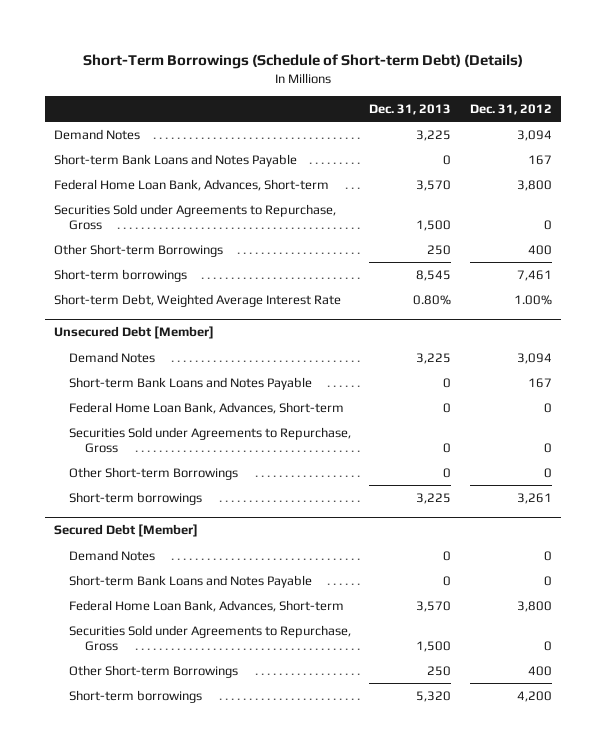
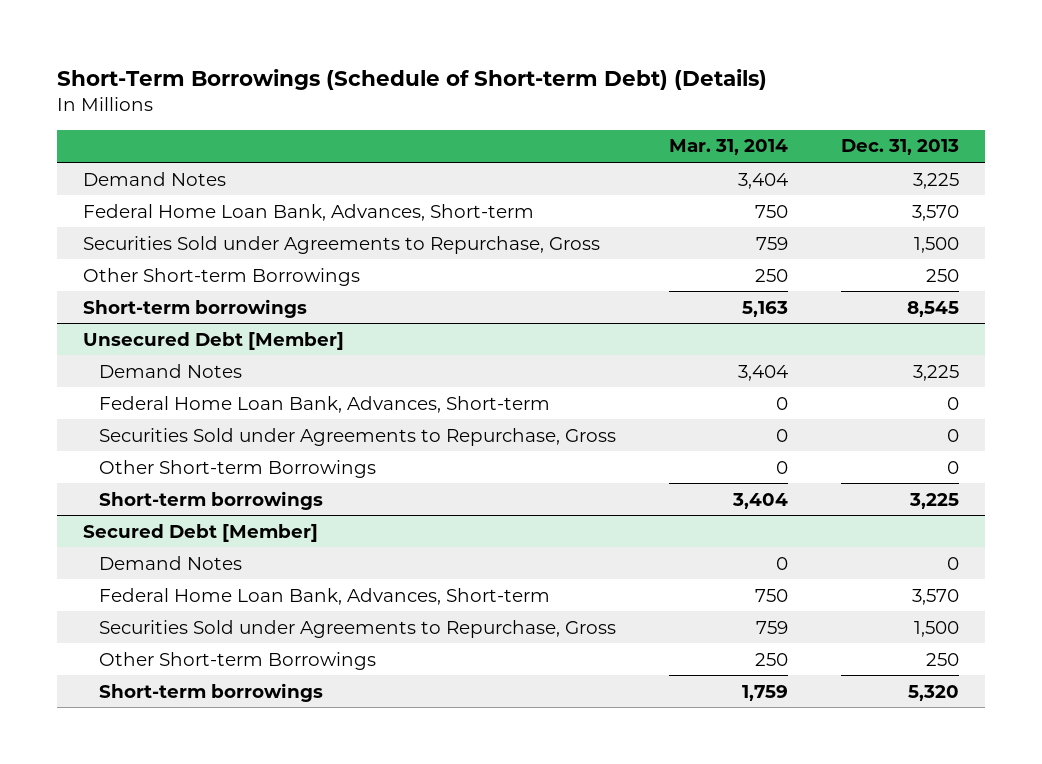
- | Dec. 31, 2013 | Dec. 31, 2012
+ | Mar. 31, 2014 | Dec. 31, 2013
- Short-term Bank Loans and Notes Payable | 0 | 167
- Short-term Debt, Weighted Average Interest Rate | 0.80% | 1.00%
@ Unsecured Debt [Member]
- Short-term Bank Loans and Notes Payable | 0 | 167
@ Secured Debt [Member]
- Short-term Bank Loans and Notes Payable | 0 | 0

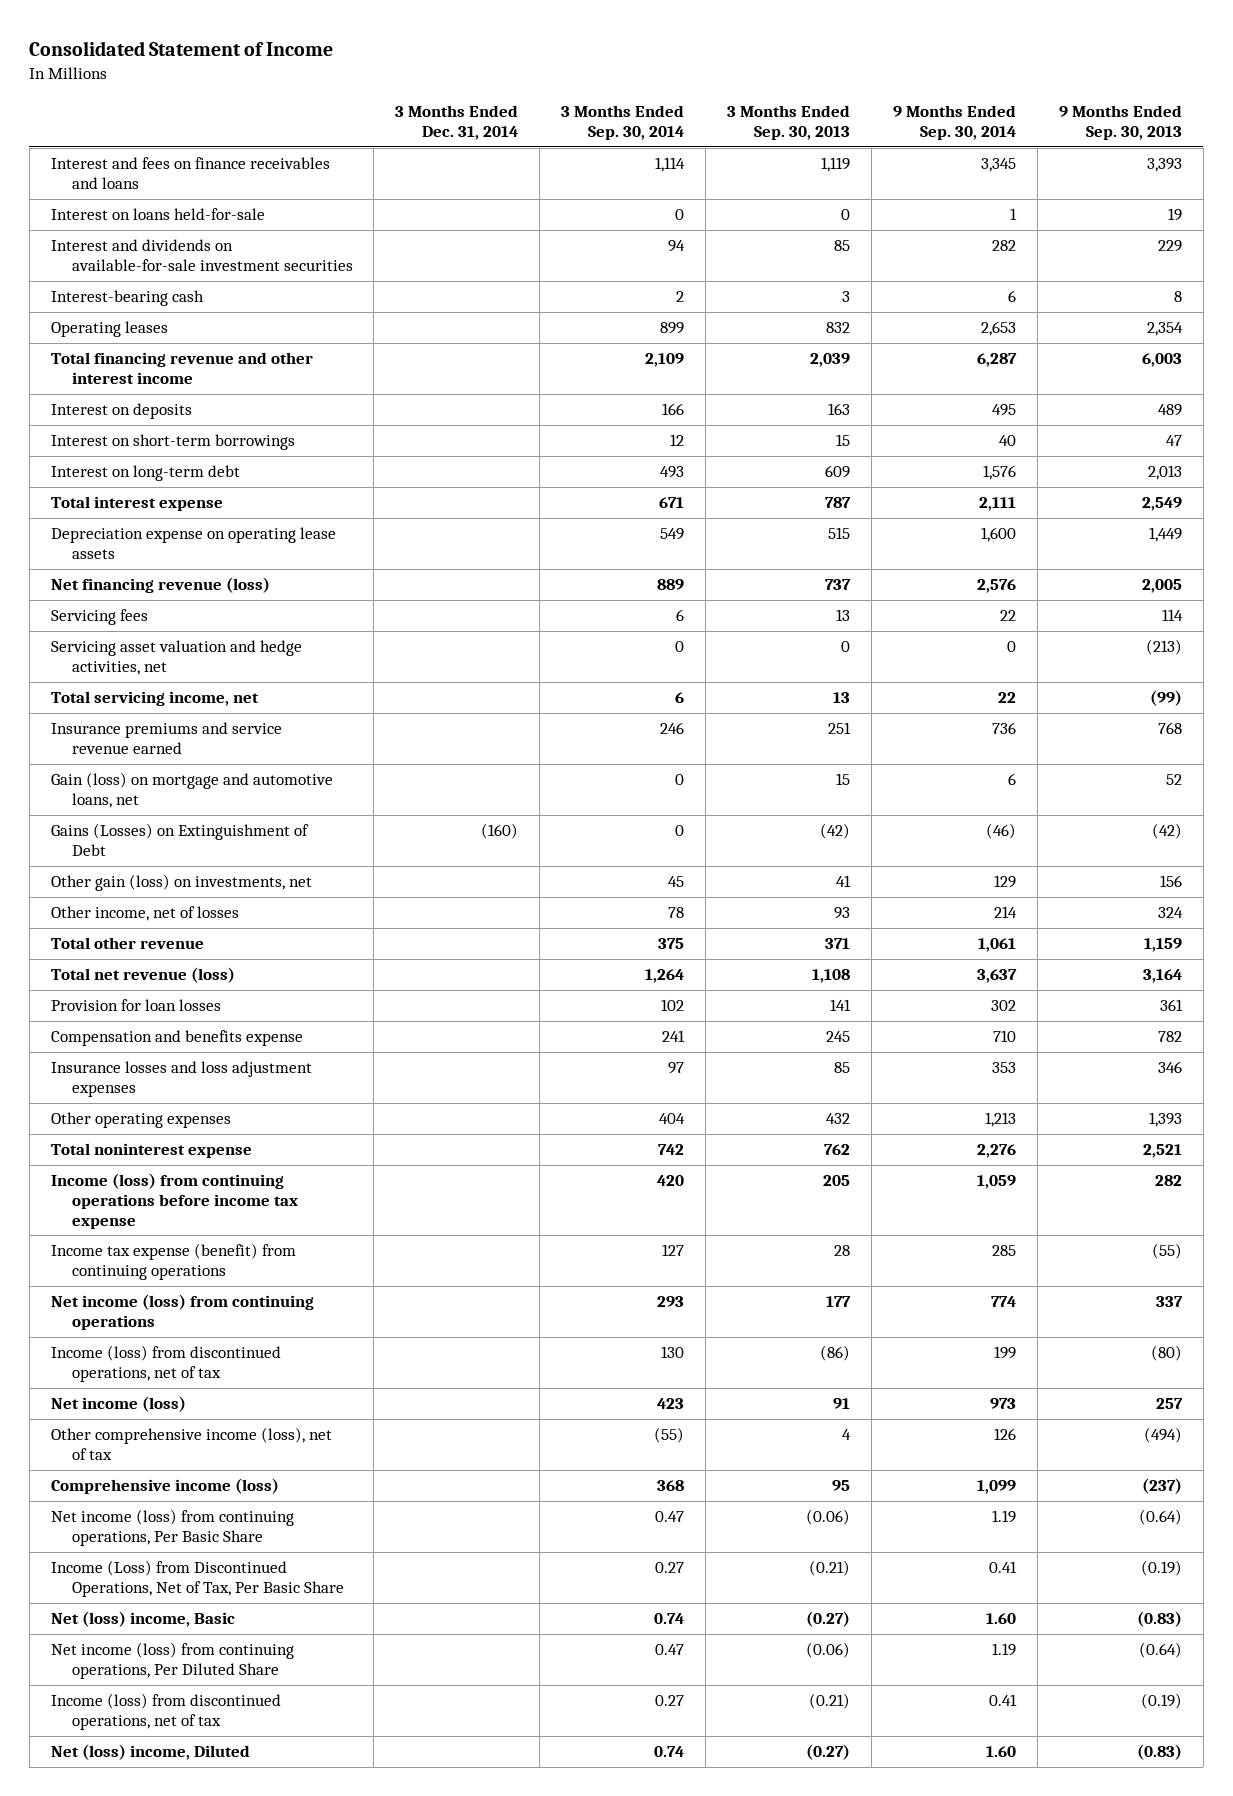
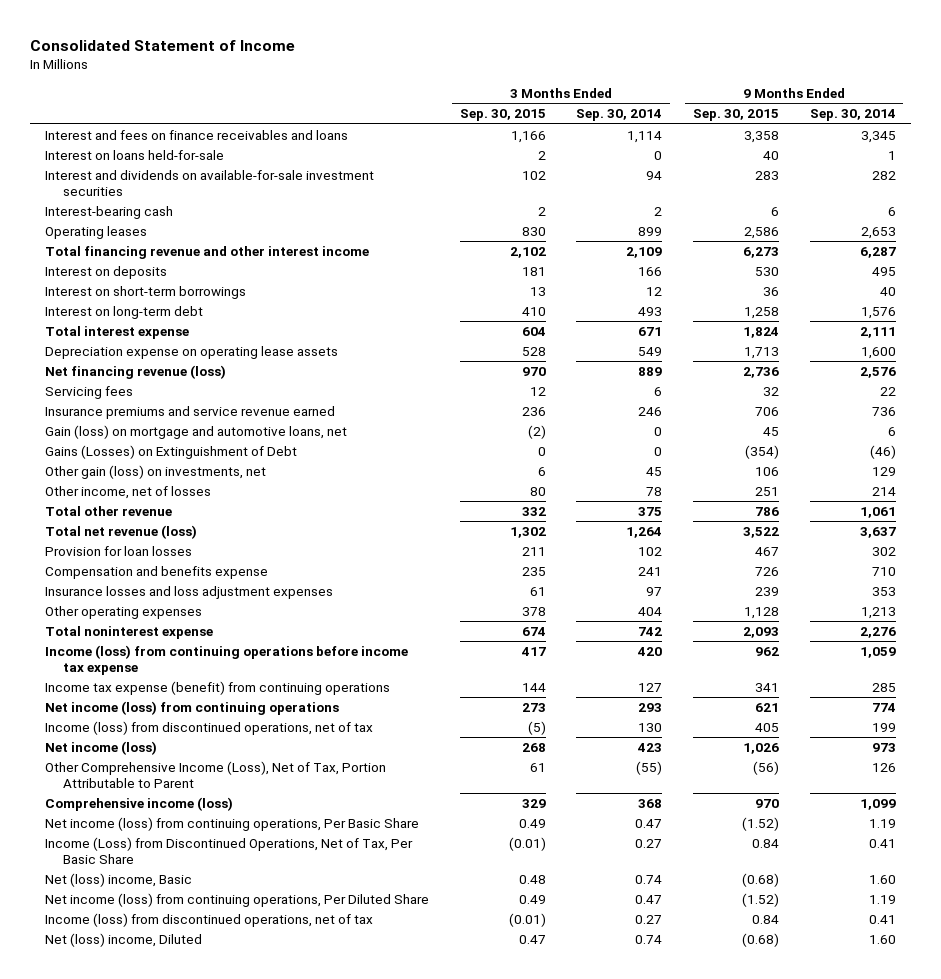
- | 3 Months Ended Dec. 31, 2014 | 3 Months Ended Sep. 30, 2014 | 3 Months Ended Sep. 30, 2013 | 9 Months Ended Sep. 30, 2014 | 9 Months Ended Sep. 30, 2013
+ | 3 Months Ended Sep. 30, 2015 | 3 Months Ended Sep. 30, 2014 | 9 Months Ended Sep. 30, 2015 | 9 Months Ended Sep. 30, 2014
- Servicing asset valuation and hedge activities, net | | 0 | 0 | 0 | (213)
- Total servicing income, net | | 6 | 13 | 22 | (99)
- Other comprehensive income (loss), net of tax | | (55) | 4 | 126 | (494)
+ Other Comprehensive Income (Loss), Net of Tax, Portion Attributable to Parent | 61 | (55) | (56) | 126

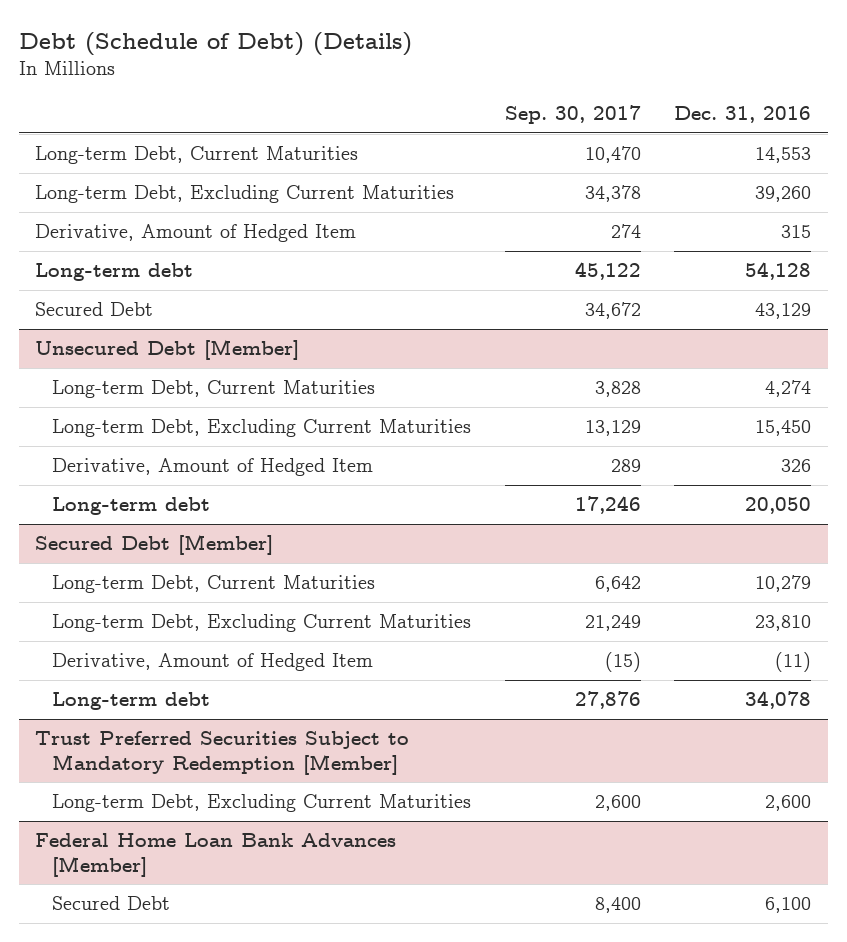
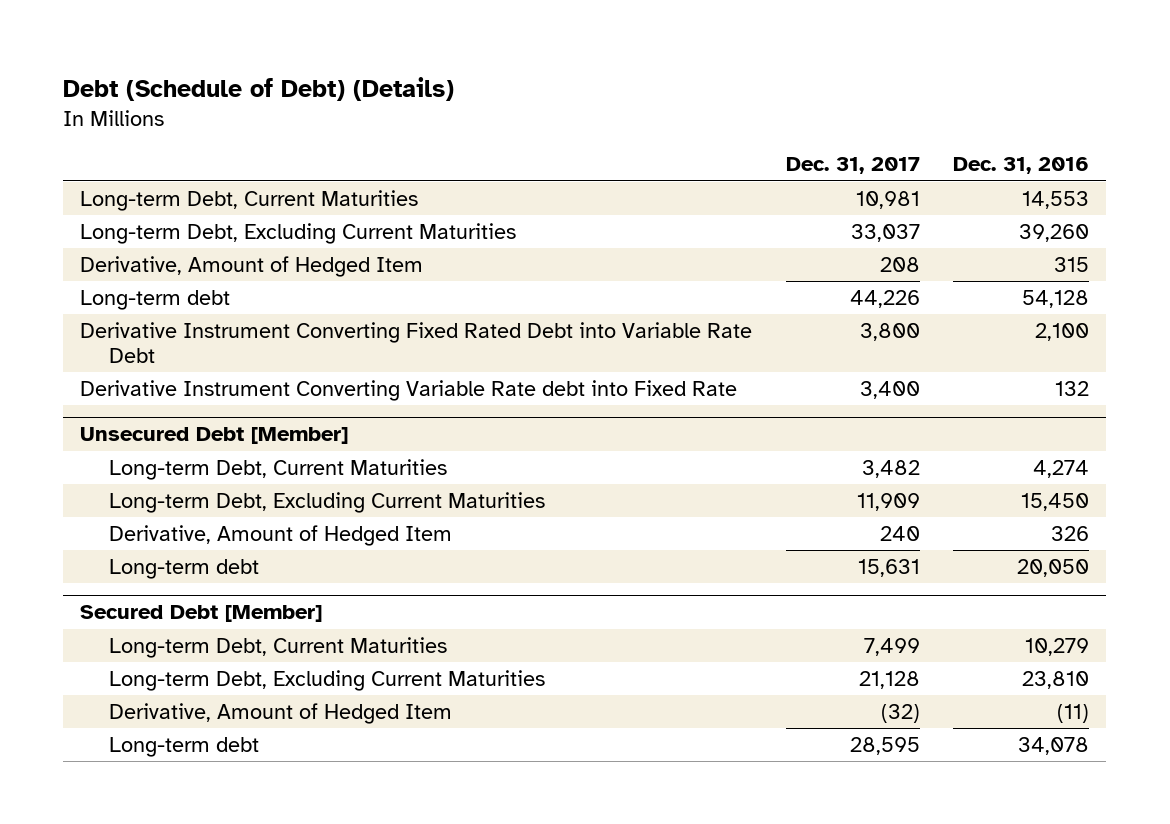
- | Sep. 30, 2017 | Dec. 31, 2016
+ | Dec. 31, 2017 | Dec. 31, 2016
- Secured Debt | 34,672 | 43,129
+ Derivative Instrument Converting Fixed Rated Debt into Variable Rate Debt | 3,800 | 2,100
+ Derivative Instrument Converting Variable Rate debt into Fixed Rate | 3,400 | 132
- Trust Preferred Securities Subject to Mandatory Redemption [Member]
- Long-term Debt, Excluding Current Maturities | 2,600 | 2,600
- Federal Home Loan Bank Advances [Member]
- Secured Debt | 8,400 | 6,100

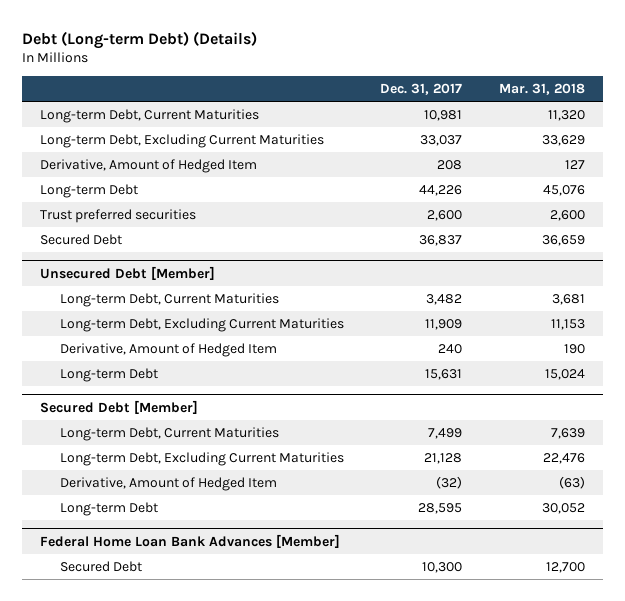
- Debt (Schedule of Debt) (Details)
+ Debt (Long-term Debt) (Details)
- | Dec. 31, 2017 | Dec. 31, 2016
+ | Dec. 31, 2017 | Mar. 31, 2018
- Long-term debt | 44,226 | 54,128
- Derivative Instrument Converting Fixed Rated Debt into Variable Rate Debt | 3,800 | 2,100
- Derivative Instrument Converting Variable Rate debt into Fixed Rate | 3,400 | 132
+ Long-term Debt | 44,226 | 45,076
+ Trust preferred securities | 2,600 | 2,600
+ Secured Debt | 36,837 | 36,659
@ Unsecured Debt [Member]
- Long-term debt | 15,631 | 20,050
+ Long-term Debt | 15,631 | 15,024
@ Secured Debt [Member]
- Long-term debt | 28,595 | 34,078
+ Long-term Debt | 28,595 | 30,052
+ Federal Home Loan Bank Advances [Member]
+ Secured Debt | 10,300 | 12,700

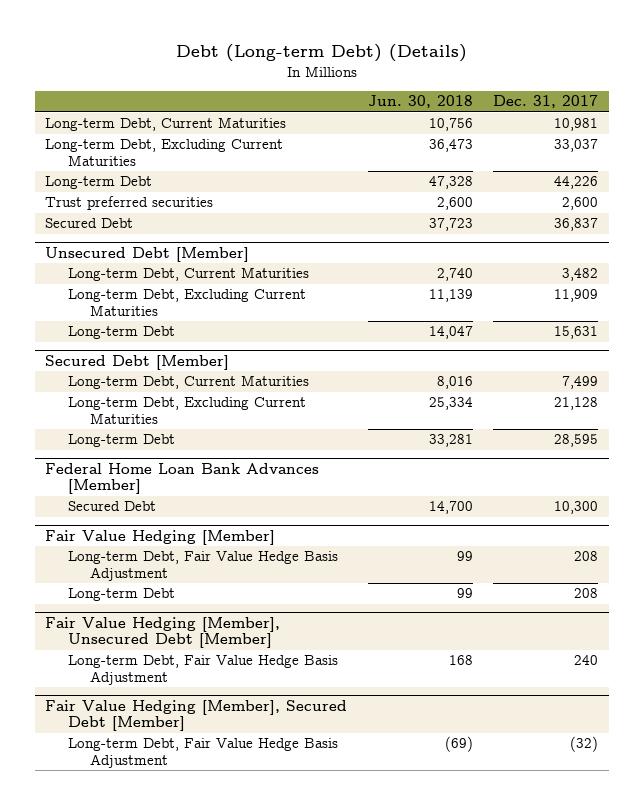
- | Dec. 31, 2017 | Mar. 31, 2018
+ | Jun. 30, 2018 | Dec. 31, 2017
- Derivative, Amount of Hedged Item | 208 | 127
@ Unsecured Debt [Member]
- Derivative, Amount of Hedged Item | 240 | 190
@ Secured Debt [Member]
- Derivative, Amount of Hedged Item | (32) | (63)
+ Fair Value Hedging [Member]
+ Long-term Debt, Fair Value Hedge Basis Adjustment | 99 | 208
+ Long-term Debt | 99 | 208
+ Fair Value Hedging [Member], Unsecured Debt [Member]
+ Long-term Debt, Fair Value Hedge Basis Adjustment | 168 | 240
+ Fair Value Hedging [Member], Secured Debt [Member]
+ Long-term Debt, Fair Value Hedge Basis Adjustment | (69) | (32)

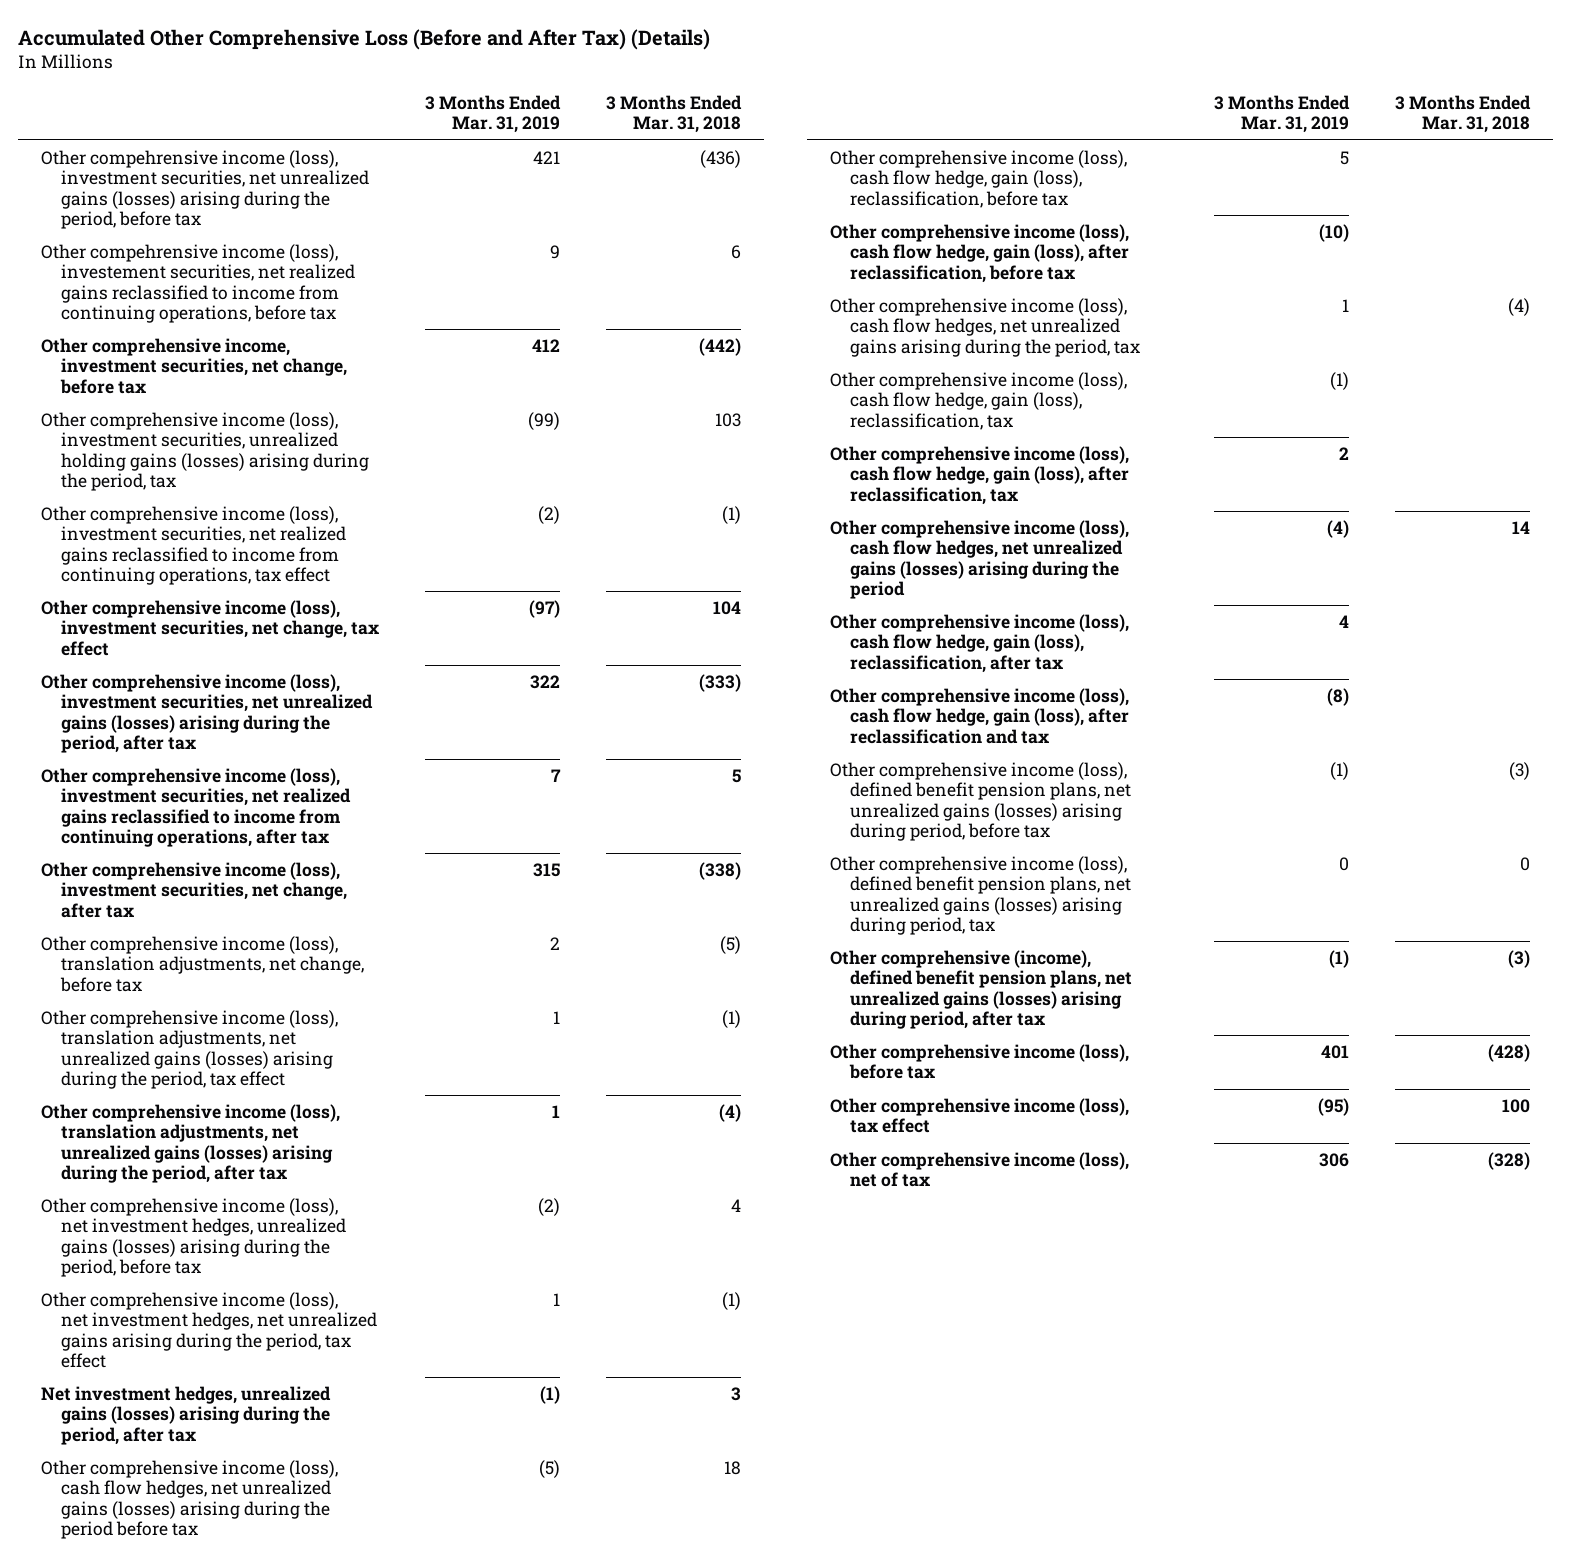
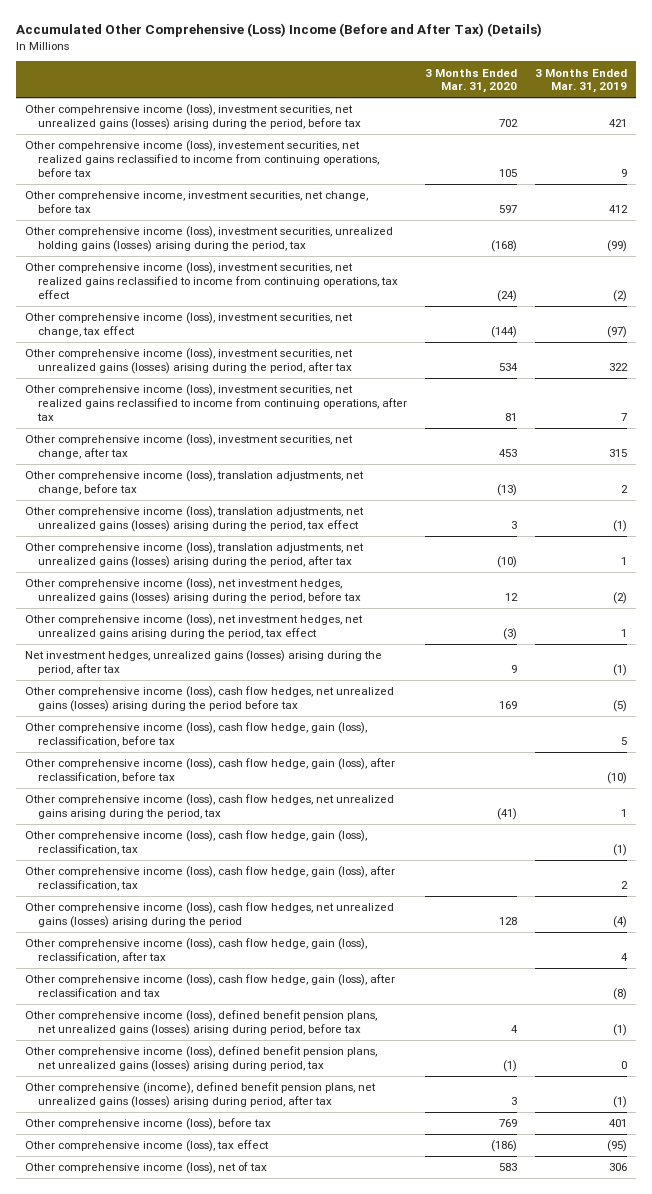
- Accumulated Other Comprehensive Loss (Before and After Tax) (Details)
+ Accumulated Other Comprehensive (Loss) Income (Before and After Tax) (Details)
- | 3 Months Ended Mar. 31, 2019 | 3 Months Ended Mar. 31, 2018
+ | 3 Months Ended Mar. 31, 2020 | 3 Months Ended Mar. 31, 2019
- Other comprehensive income (loss), translation adjustments, net unrealized gains (losses) arising during the period, tax effect | 1 | (1)
+ Other comprehensive income (loss), translation adjustments, net unrealized gains (losses) arising during the period, tax effect | 3 | (1)

